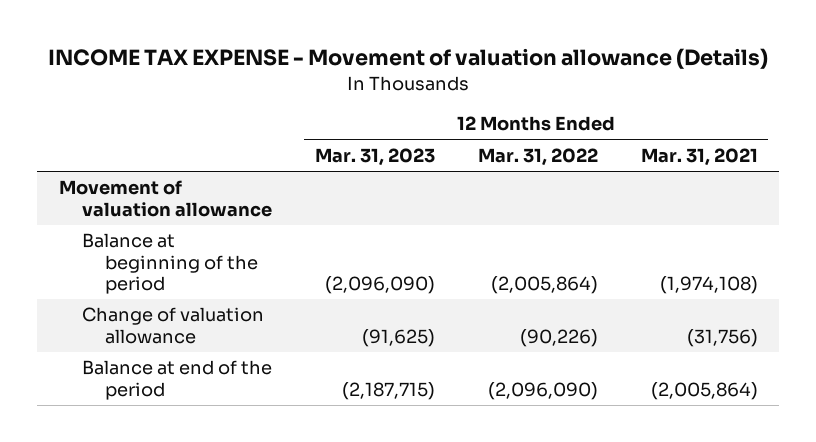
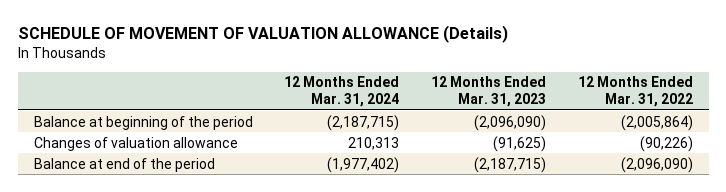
- INCOME TAX EXPENSE - Movement of valuation allowance (Details)
+ SCHEDULE OF MOVEMENT OF VALUATION ALLOWANCE (Details)
- | 12 Months Ended Mar. 31, 2023 | 12 Months Ended Mar. 31, 2022 | 12 Months Ended Mar. 31, 2021
+ | 12 Months Ended Mar. 31, 2024 | 12 Months Ended Mar. 31, 2023 | 12 Months Ended Mar. 31, 2022
- Movement of valuation allowance
- Change of valuation allowance | (91,625) | (90,226) | (31,756)
+ Changes of valuation allowance | 210,313 | (91,625) | (90,226)

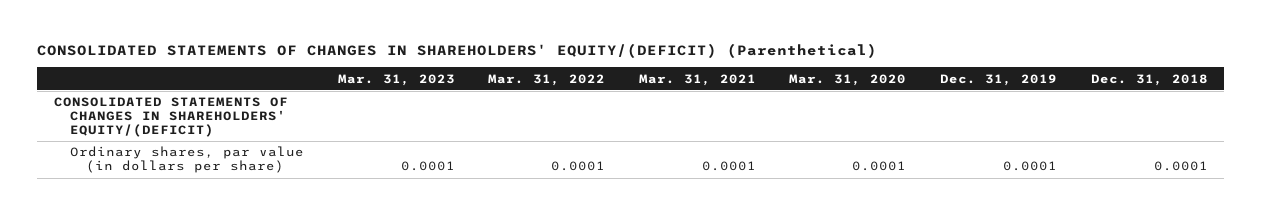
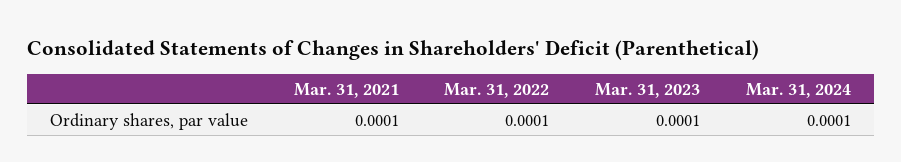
- CONSOLIDATED STATEMENTS OF CHANGES IN SHAREHOLDERS' EQUITY/(DEFICIT) (Parenthetical)
+ Consolidated Statements of Changes in Shareholders' Deficit (Parenthetical)
- | Mar. 31, 2023 | Mar. 31, 2022 | Mar. 31, 2021 | Mar. 31, 2020 | Dec. 31, 2019 | Dec. 31, 2018
+ | Mar. 31, 2021 | Mar. 31, 2022 | Mar. 31, 2023 | Mar. 31, 2024
- CONSOLIDATED STATEMENTS OF CHANGES IN SHAREHOLDERS' EQUITY/(DEFICIT)
- Ordinary shares, par value (in dollars per share) | 0.0001 | 0.0001 | 0.0001 | 0.0001 | 0.0001 | 0.0001
+ Ordinary shares, par value | 0.0001 | 0.0001 | 0.0001 | 0.0001

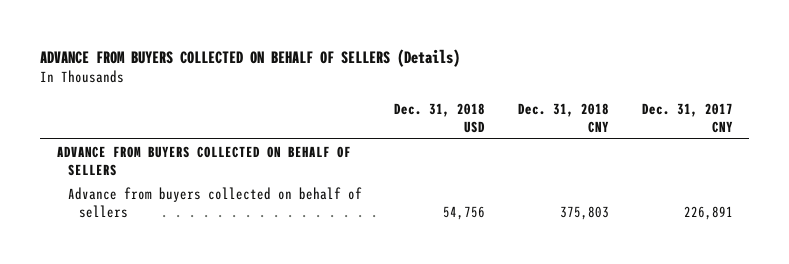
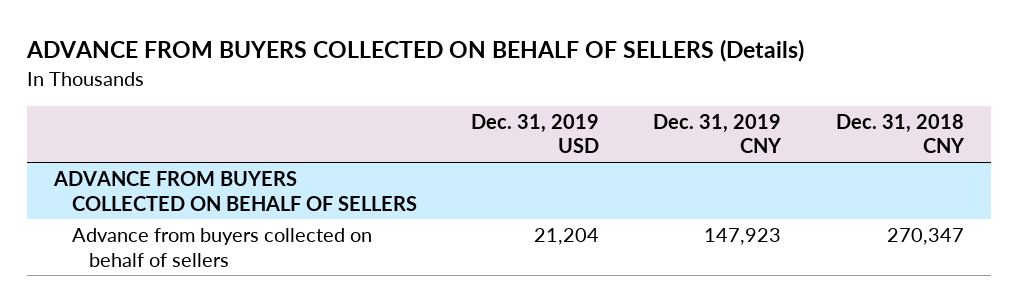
- | Dec. 31, 2018 USD | Dec. 31, 2018 CNY | Dec. 31, 2017 CNY
+ | Dec. 31, 2019 USD | Dec. 31, 2019 CNY | Dec. 31, 2018 CNY
- Advance from buyers collected on behalf of sellers | 54,756 | 375,803 | 226,891
+ Advance from buyers collected on behalf of sellers | 21,204 | 147,923 | 270,347

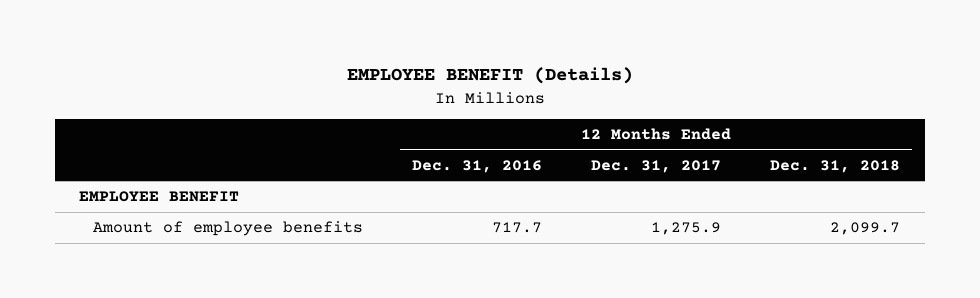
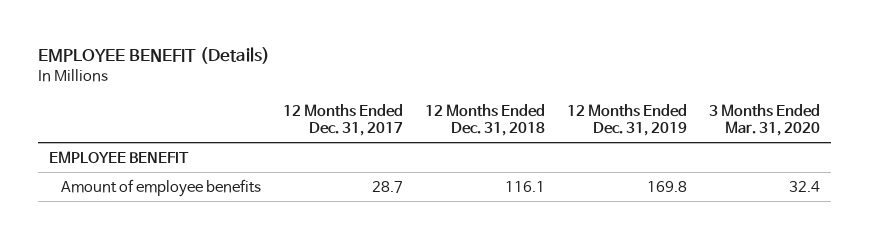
- | 12 Months Ended Dec. 31, 2016 | 12 Months Ended Dec. 31, 2017 | 12 Months Ended Dec. 31, 2018
+ | 12 Months Ended Dec. 31, 2017 | 12 Months Ended Dec. 31, 2018 | 12 Months Ended Dec. 31, 2019 | 3 Months Ended Mar. 31, 2020
- Amount of employee benefits | 717.7 | 1,275.9 | 2,099.7
+ Amount of employee benefits | 28.7 | 116.1 | 169.8 | 32.4

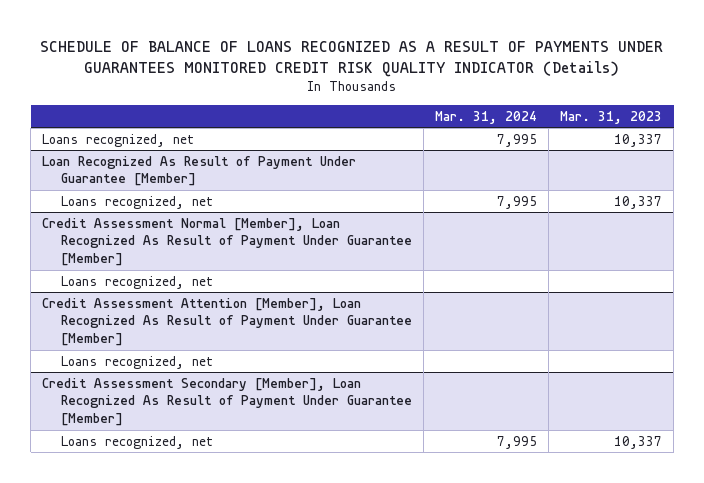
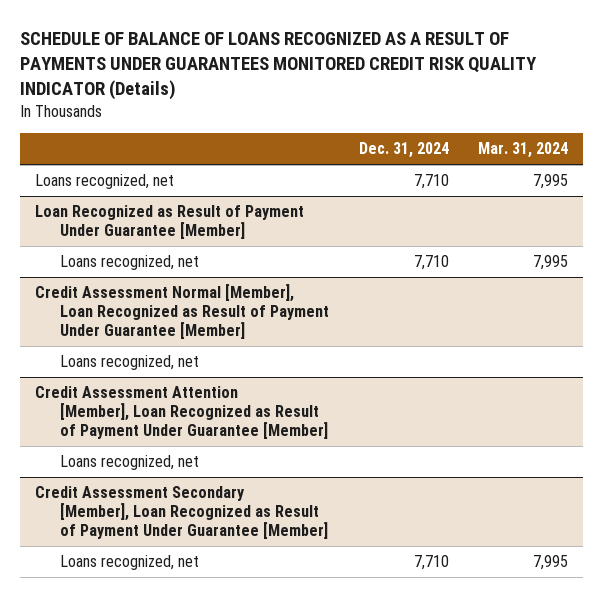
- | Mar. 31, 2024 | Mar. 31, 2023
+ | Dec. 31, 2024 | Mar. 31, 2024
- Loan Recognized As Result of Payment Under Guarantee [Member]
+ Loan Recognized as Result of Payment Under Guarantee [Member]
- Credit Assessment Normal [Member], Loan Recognized As Result of Payment Under Guarantee [Member]
+ Credit Assessment Normal [Member], Loan Recognized as Result of Payment Under Guarantee [Member]
- Credit Assessment Attention [Member], Loan Recognized As Result of Payment Under Guarantee [Member]
+ Credit Assessment Attention [Member], Loan Recognized as Result of Payment Under Guarantee [Member]
- Credit Assessment Secondary [Member], Loan Recognized As Result of Payment Under Guarantee [Member]
+ Credit Assessment Secondary [Member], Loan Recognized as Result of Payment Under Guarantee [Member]

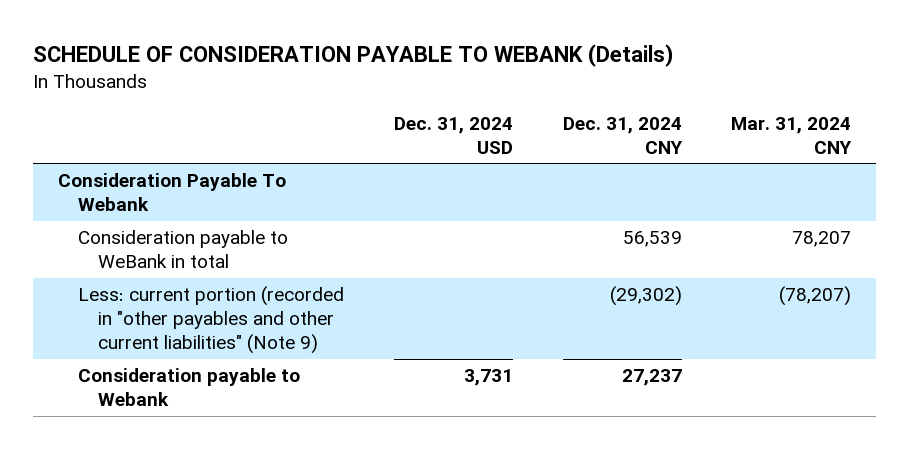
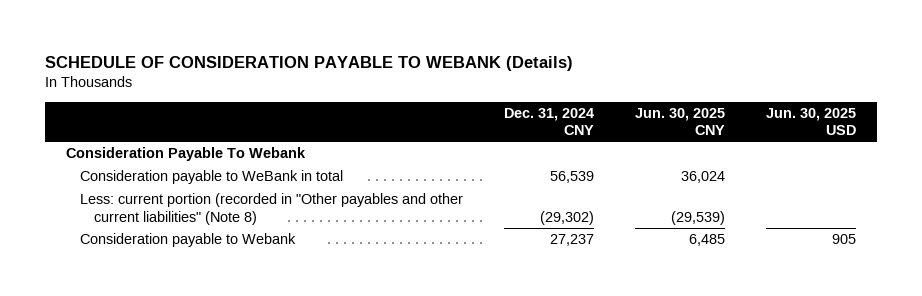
- | Dec. 31, 2024 USD | Dec. 31, 2024 CNY | Mar. 31, 2024 CNY
+ | Dec. 31, 2024 CNY | Jun. 30, 2025 CNY | Jun. 30, 2025 USD
- Less: current portion (recorded in "other payables and other current liabilities" (Note 9) | | (29,302) | (78,207)
+ Less: current portion (recorded in "Other payables and other current liabilities" (Note 8) | (29,302) | (29,539) |

